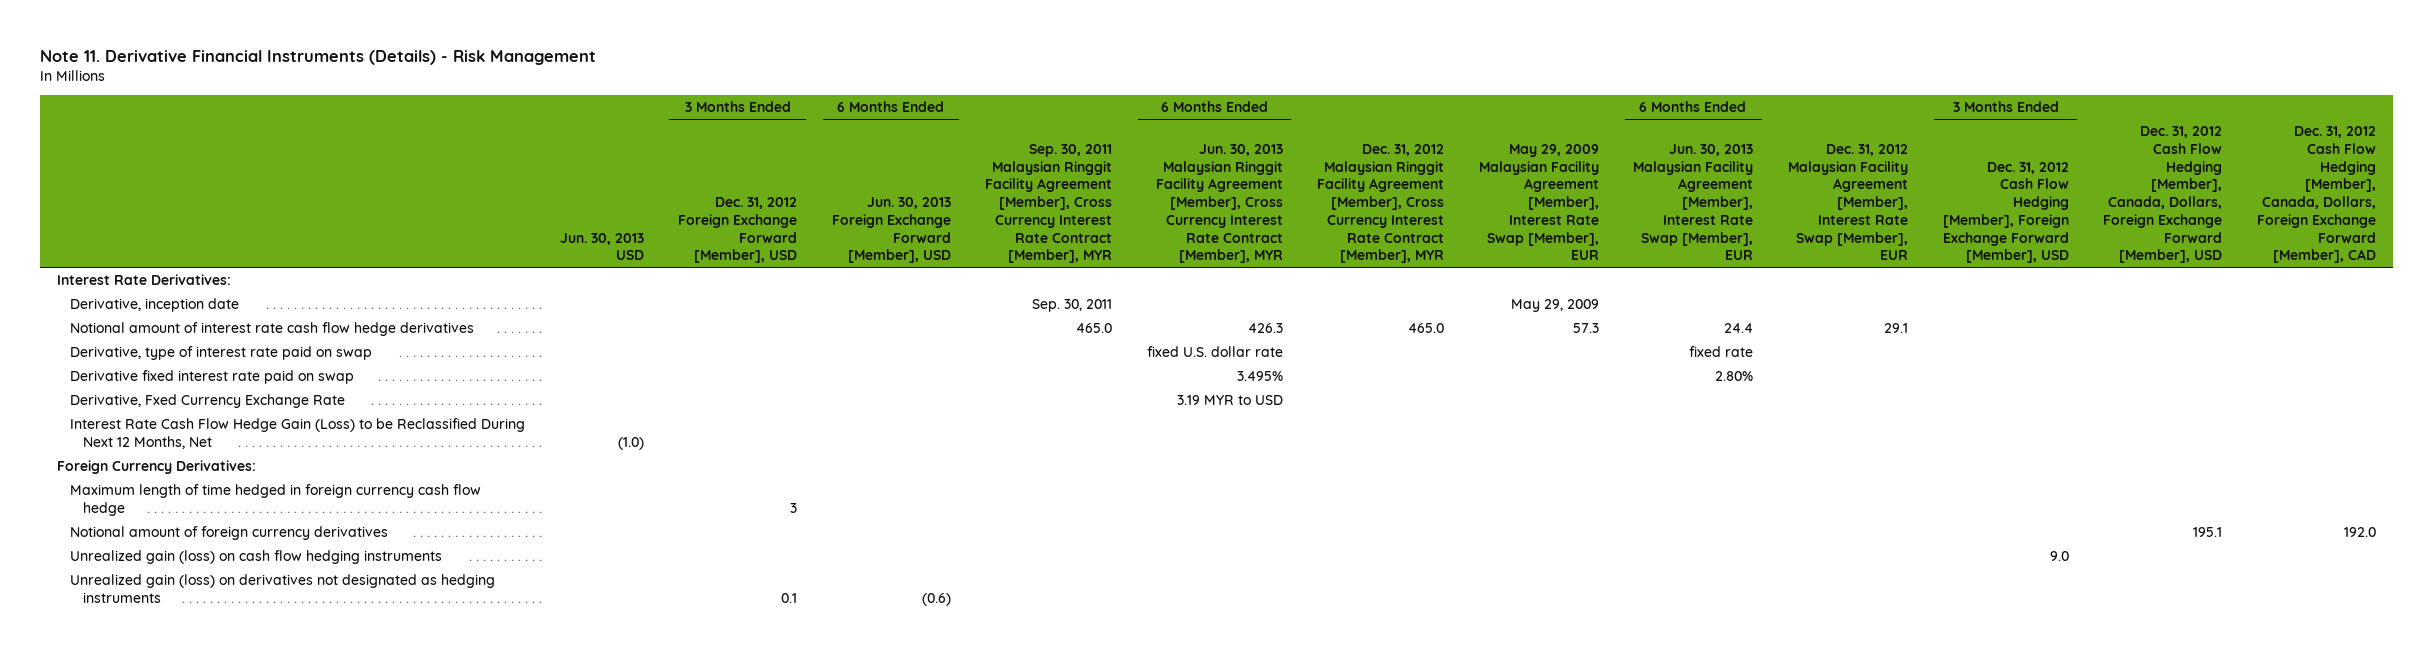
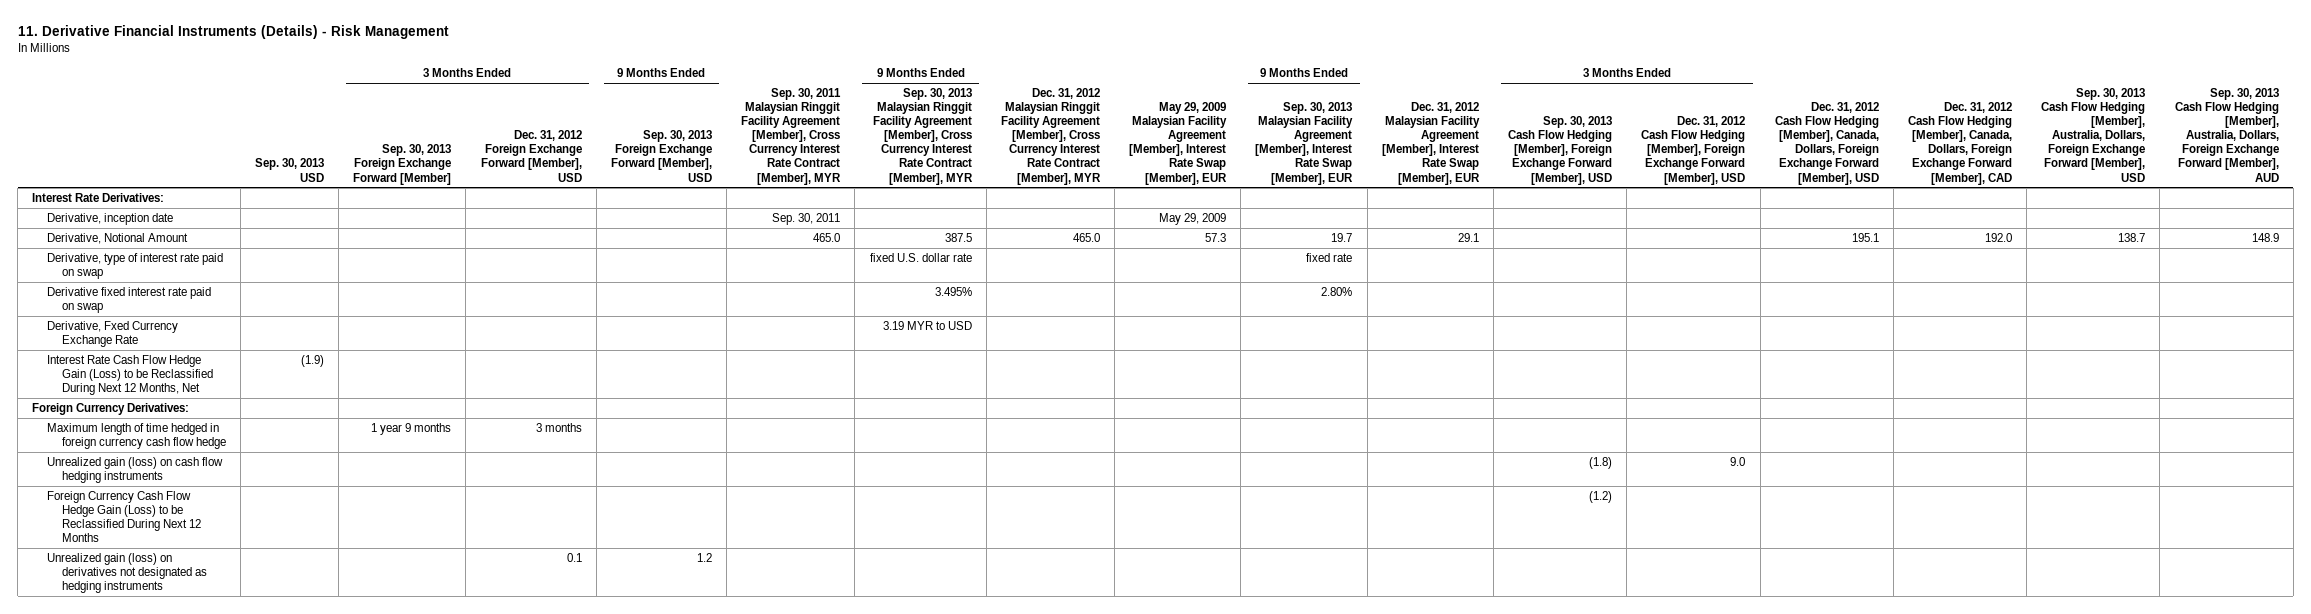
- Note 11. Derivative Financial Instruments (Details) - Risk Management
+ 11. Derivative Financial Instruments (Details) - Risk Management
- | Jun. 30, 2013 USD | 3 Months Ended Dec. 31, 2012 Foreign Exchange Forward [Member], USD | 6 Months Ended Jun. 30, 2013 Foreign Exchange Forward [Member], USD | Sep. 30, 2011 Malaysian Ringgit Facility Agreement [Member], Cross Currency Interest Rate Contract [Member], MYR | 6 Months Ended Jun. 30, 2013 Malaysian Ringgit Facility Agreement [Member], Cross Currency Interest Rate Contract [Member], MYR | Dec. 31, 2012 Malaysian Ringgit Facility Agreement [Member], Cross Currency Interest Rate Contract [Member], MYR | May 29, 2009 Malaysian Facility Agreement [Member], Interest Rate Swap [Member], EUR | 6 Months Ended Jun. 30, 2013 Malaysian Facility Agreement [Member], Interest Rate Swap [Member], EUR | Dec. 31, 2012 Malaysian Facility Agreement [Member], Interest Rate Swap [Member], EUR | 3 Months Ended Dec. 31, 2012 Cash Flow Hedging [Member], Foreign Exchange Forward [Member], USD | Dec. 31, 2012 Cash Flow Hedging [Member], Canada, Dollars, Foreign Exchange Forward [Member], USD | Dec. 31, 2012 Cash Flow Hedging [Member], Canada, Dollars, Foreign Exchange Forward [Member], CAD
+ | Sep. 30, 2013 USD | 3 Months Ended Sep. 30, 2013 Foreign Exchange Forward [Member] | 3 Months Ended Dec. 31, 2012 Foreign Exchange Forward [Member], USD | 9 Months Ended Sep. 30, 2013 Foreign Exchange Forward [Member], USD | Sep. 30, 2011 Malaysian Ringgit Facility Agreement [Member], Cross Currency Interest Rate Contract [Member], MYR | 9 Months Ended Sep. 30, 2013 Malaysian Ringgit Facility Agreement [Member], Cross Currency Interest Rate Contract [Member], MYR | Dec. 31, 2012 Malaysian Ringgit Facility Agreement [Member], Cross Currency Interest Rate Contract [Member], MYR | May 29, 2009 Malaysian Facility Agreement [Member], Interest Rate Swap [Member], EUR | 9 Months Ended Sep. 30, 2013 Malaysian Facility Agreement [Member], Interest Rate Swap [Member], EUR | Dec. 31, 2012 Malaysian Facility Agreement [Member], Interest Rate Swap [Member], EUR | 3 Months Ended Sep. 30, 2013 Cash Flow Hedging [Member], Foreign Exchange Forward [Member], USD | 3 Months Ended Dec. 31, 2012 Cash Flow Hedging [Member], Foreign Exchange Forward [Member], USD | Dec. 31, 2012 Cash Flow Hedging [Member], Canada, Dollars, Foreign Exchange Forward [Member], USD | Dec. 31, 2012 Cash Flow Hedging [Member], Canada, Dollars, Foreign Exchange Forward [Member], CAD | Sep. 30, 2013 Cash Flow Hedging [Member], Australia, Dollars, Foreign Exchange Forward [Member], USD | Sep. 30, 2013 Cash Flow Hedging [Member], Australia, Dollars, Foreign Exchange Forward [Member], AUD
- Notional amount of interest rate cash flow hedge derivatives | | | | 465.0 | 426.3 | 465.0 | 57.3 | 24.4 | 29.1 | | |
+ Derivative, Notional Amount | | | | | 465.0 | 387.5 | 465.0 | 57.3 | 19.7 | 29.1 | | | 195.1 | 192.0 | 138.7 | 148.9
- Maximum length of time hedged in foreign currency cash flow hedge | | 3 | | | | | | | | | |
- Notional amount of foreign currency derivatives | | | | | | | | | | | 195.1 | 192.0
+ Maximum length of time hedged in foreign currency cash flow hedge | | 1 year 9 months | 3 months | | | | | | | | | | | | |
+ Foreign Currency Cash Flow Hedge Gain (Loss) to be Reclassified During Next 12 Months | | | | | | | | | | | (1.2) | | | | |

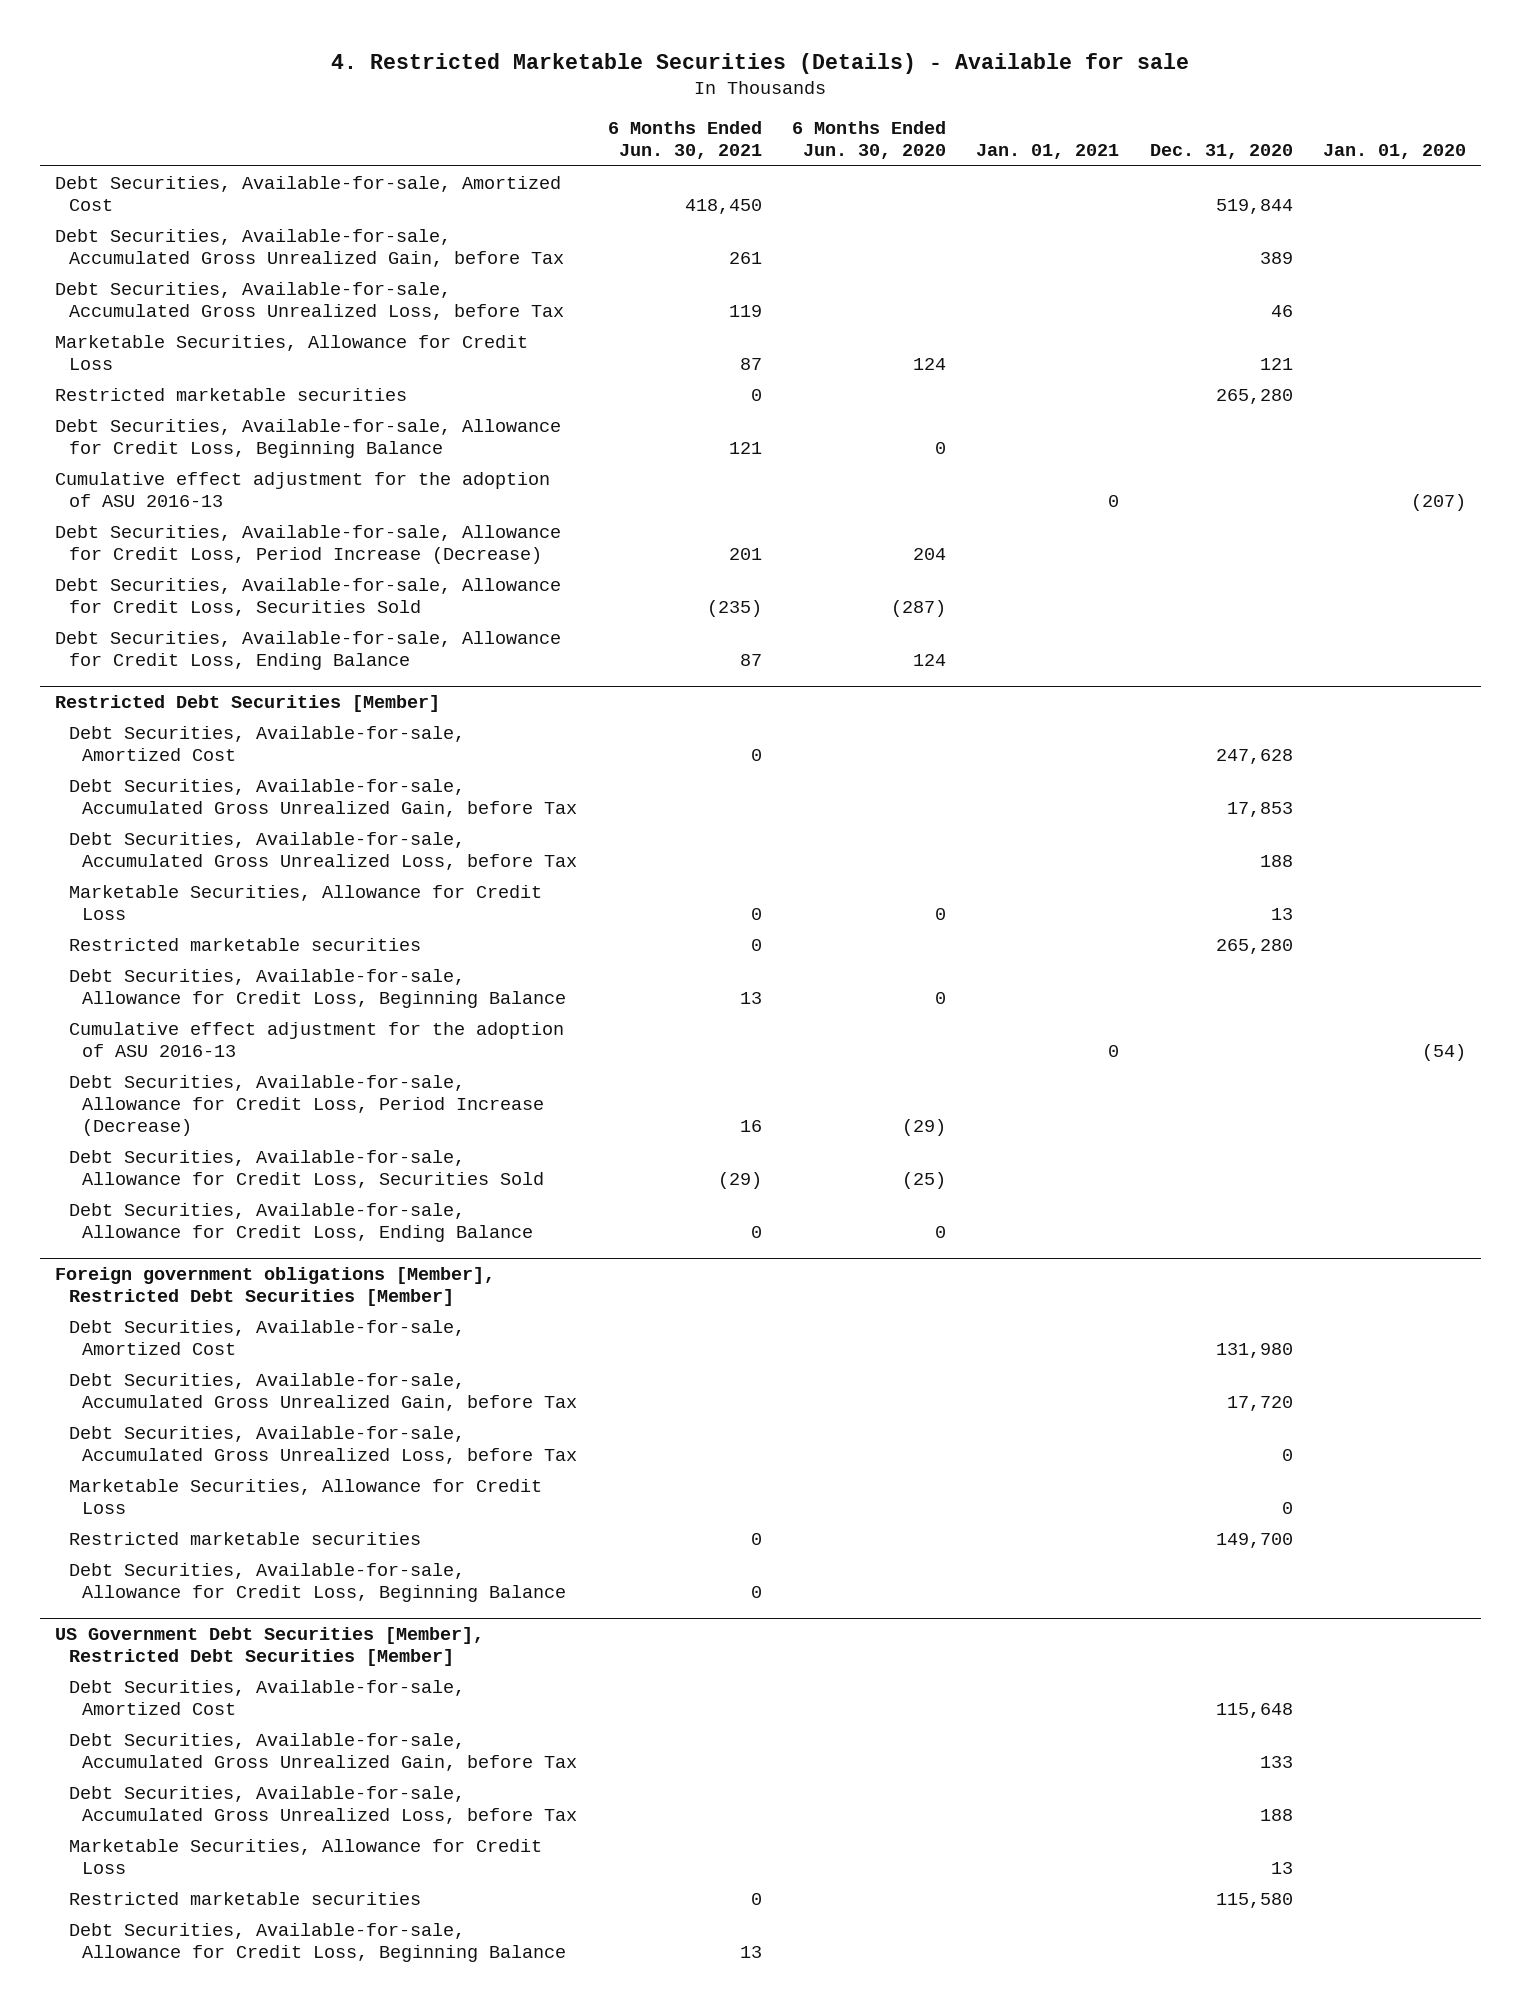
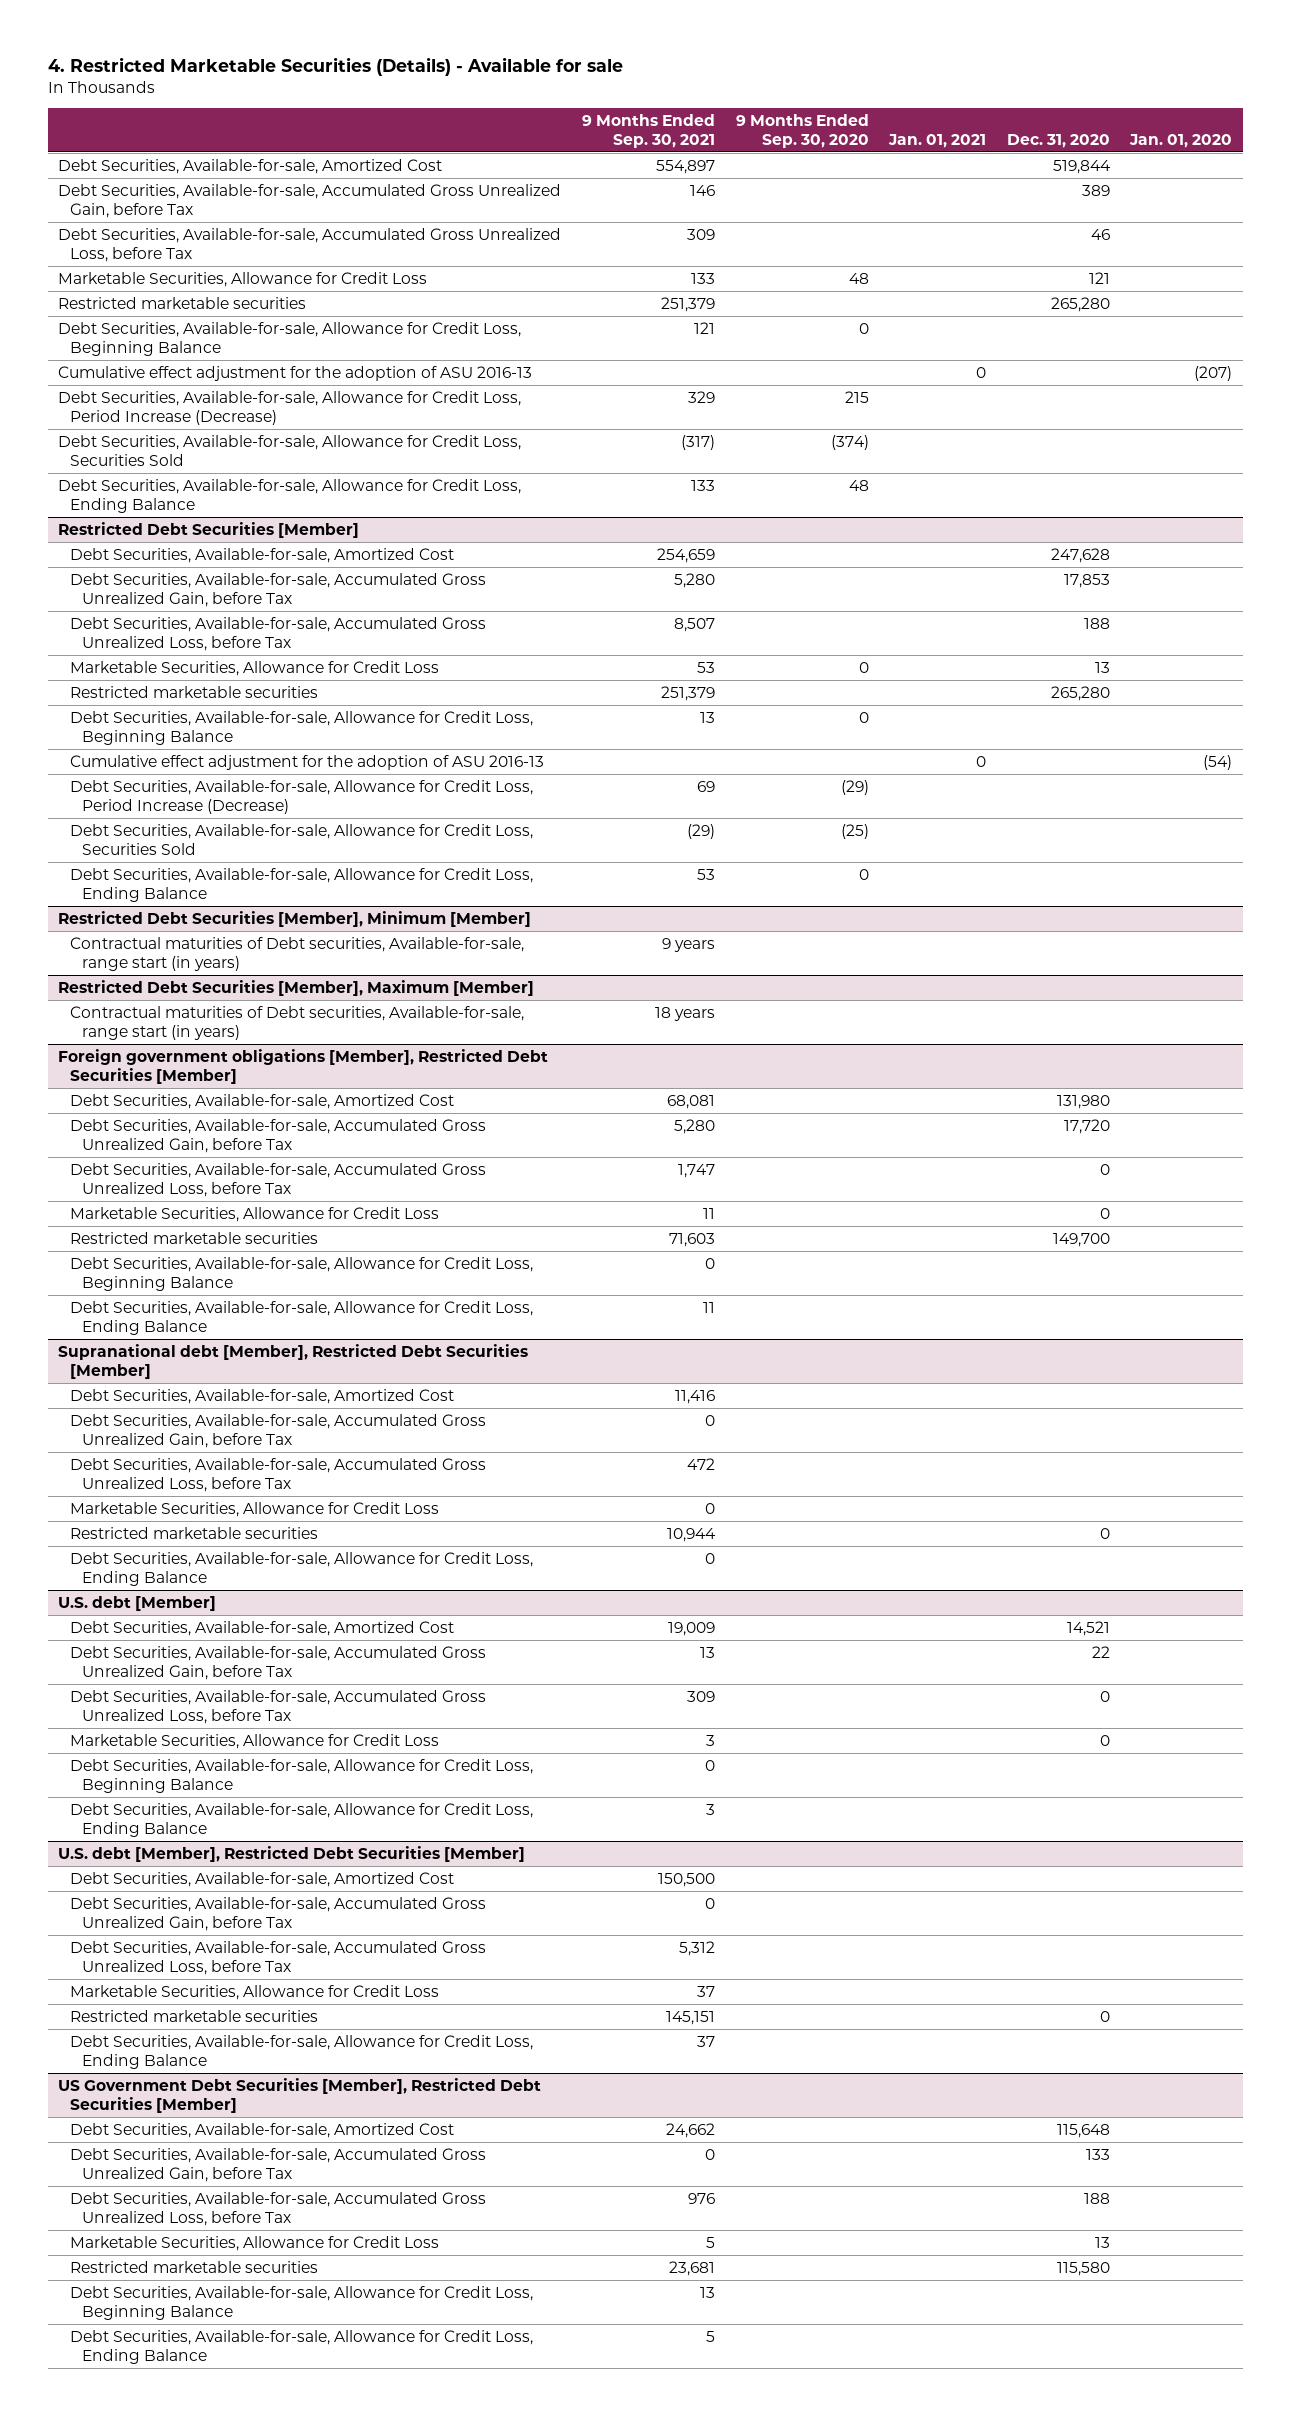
- | 6 Months Ended Jun. 30, 2021 | 6 Months Ended Jun. 30, 2020 | Jan. 01, 2021 | Dec. 31, 2020 | Jan. 01, 2020
+ | 9 Months Ended Sep. 30, 2021 | 9 Months Ended Sep. 30, 2020 | Jan. 01, 2021 | Dec. 31, 2020 | Jan. 01, 2020
+ Restricted Debt Securities [Member], Minimum [Member]
+ Contractual maturities of Debt securities, Available-for-sale, range start (in years) | 9 years | | | |
+ Restricted Debt Securities [Member], Maximum [Member]
+ Contractual maturities of Debt securities, Available-for-sale, range start (in years) | 18 years | | | |
@ Foreign government obligations [Member], Restricted Debt Securities [Member]
+ Debt Securities, Available-for-sale, Allowance for Credit Loss, Ending Balance | 11 | | | |
+ Supranational debt [Member], Restricted Debt Securities [Member]
+ Debt Securities, Available-for-sale, Amortized Cost | 11,416 | | | |
+ Debt Securities, Available-for-sale, Accumulated Gross Unrealized Gain, before Tax | 0 | | | |
+ Debt Securities, Available-for-sale, Accumulated Gross Unrealized Loss, before Tax | 472 | | | |
+ Marketable Securities, Allowance for Credit Loss | 0 | | | |
+ Restricted marketable securities | 10,944 | | | 0 |
+ Debt Securities, Available-for-sale, Allowance for Credit Loss, Ending Balance | 0 | | | |
+ U.S. debt [Member]
+ Debt Securities, Available-for-sale, Amortized Cost | 19,009 | | | 14,521 |
+ Debt Securities, Available-for-sale, Accumulated Gross Unrealized Gain, before Tax | 13 | | | 22 |
+ Debt Securities, Available-for-sale, Accumulated Gross Unrealized Loss, before Tax | 309 | | | 0 |
+ Marketable Securities, Allowance for Credit Loss | 3 | | | 0 |
+ Debt Securities, Available-for-sale, Allowance for Credit Loss, Beginning Balance | 0 | | | |
+ Debt Securities, Available-for-sale, Allowance for Credit Loss, Ending Balance | 3 | | | |
+ U.S. debt [Member], Restricted Debt Securities [Member]
+ Debt Securities, Available-for-sale, Amortized Cost | 150,500 | | | |
+ Debt Securities, Available-for-sale, Accumulated Gross Unrealized Gain, before Tax | 0 | | | |
+ Debt Securities, Available-for-sale, Accumulated Gross Unrealized Loss, before Tax | 5,312 | | | |
+ Marketable Securities, Allowance for Credit Loss | 37 | | | |
+ Restricted marketable securities | 145,151 | | | 0 |
+ Debt Securities, Available-for-sale, Allowance for Credit Loss, Ending Balance | 37 | | | |
@ US Government Debt Securities [Member], Restricted Debt Securities [Member]
+ Debt Securities, Available-for-sale, Allowance for Credit Loss, Ending Balance | 5 | | | |

